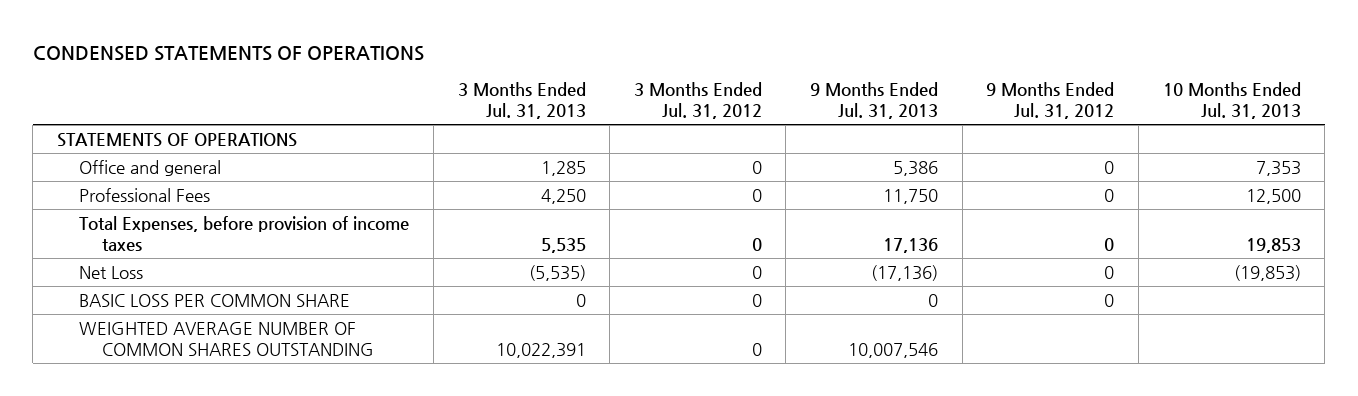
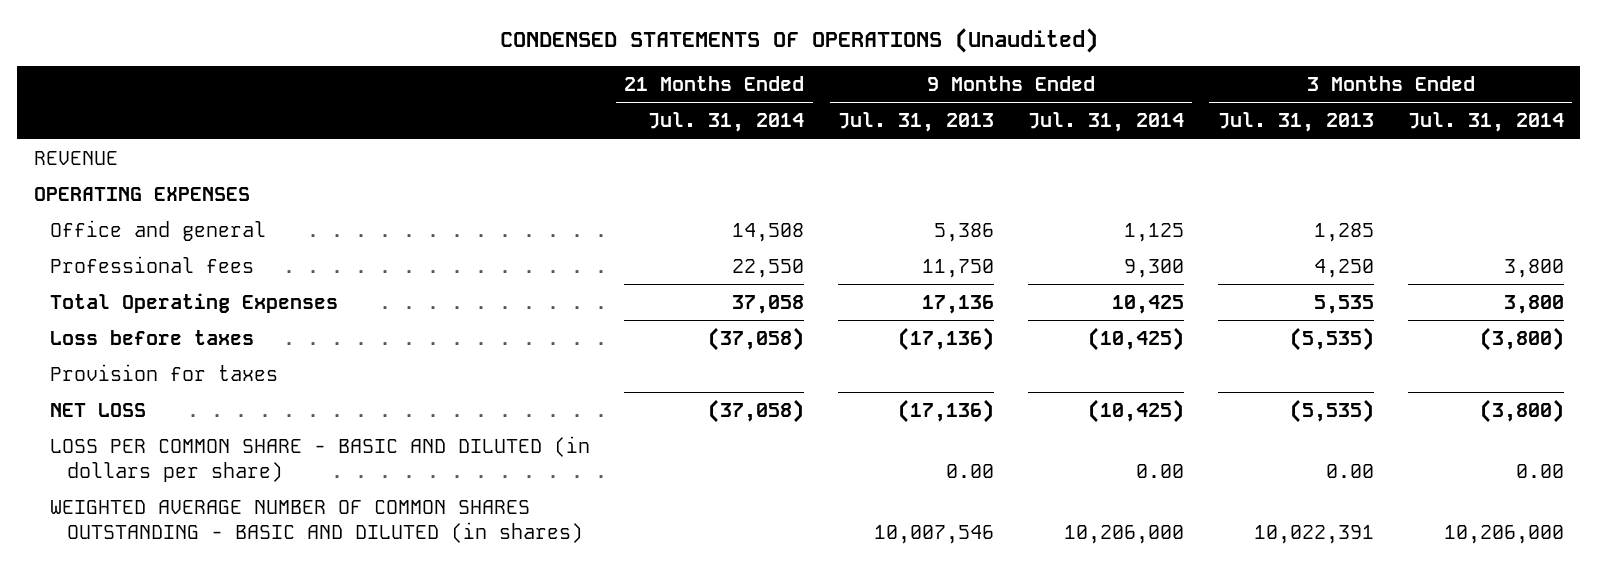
- CONDENSED STATEMENTS OF OPERATIONS
+ CONDENSED STATEMENTS OF OPERATIONS (Unaudited)
- | 3 Months Ended Jul. 31, 2013 | 3 Months Ended Jul. 31, 2012 | 9 Months Ended Jul. 31, 2013 | 9 Months Ended Jul. 31, 2012 | 10 Months Ended Jul. 31, 2013
+ | 21 Months Ended Jul. 31, 2014 | 9 Months Ended Jul. 31, 2013 | 9 Months Ended Jul. 31, 2014 | 3 Months Ended Jul. 31, 2013 | 3 Months Ended Jul. 31, 2014
- STATEMENTS OF OPERATIONS
+ REVENUE
+ OPERATING EXPENSES
- Professional Fees | 4,250 | 0 | 11,750 | 0 | 12,500
- Total Expenses, before provision of income taxes | 5,535 | 0 | 17,136 | 0 | 19,853
- Net Loss | (5,535) | 0 | (17,136) | 0 | (19,853)
- BASIC LOSS PER COMMON SHARE | 0 | 0 | 0 | 0 |
- WEIGHTED AVERAGE NUMBER OF COMMON SHARES OUTSTANDING | 10,022,391 | 0 | 10,007,546 | |
+ Professional fees | 22,550 | 11,750 | 9,300 | 4,250 | 3,800
+ Total Operating Expenses | 37,058 | 17,136 | 10,425 | 5,535 | 3,800
+ Loss before taxes | (37,058) | (17,136) | (10,425) | (5,535) | (3,800)
+ Provision for taxes
+ NET LOSS | (37,058) | (17,136) | (10,425) | (5,535) | (3,800)
+ LOSS PER COMMON SHARE - BASIC AND DILUTED (in dollars per share) | | 0.00 | 0.00 | 0.00 | 0.00
+ WEIGHTED AVERAGE NUMBER OF COMMON SHARES OUTSTANDING - BASIC AND DILUTED (in shares) | | 10,007,546 | 10,206,000 | 10,022,391 | 10,206,000

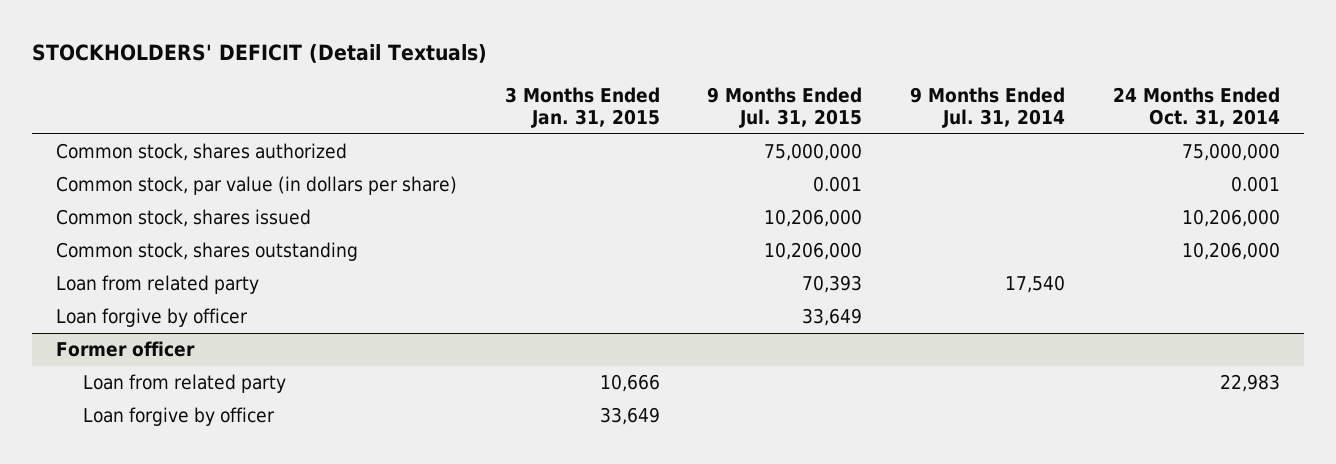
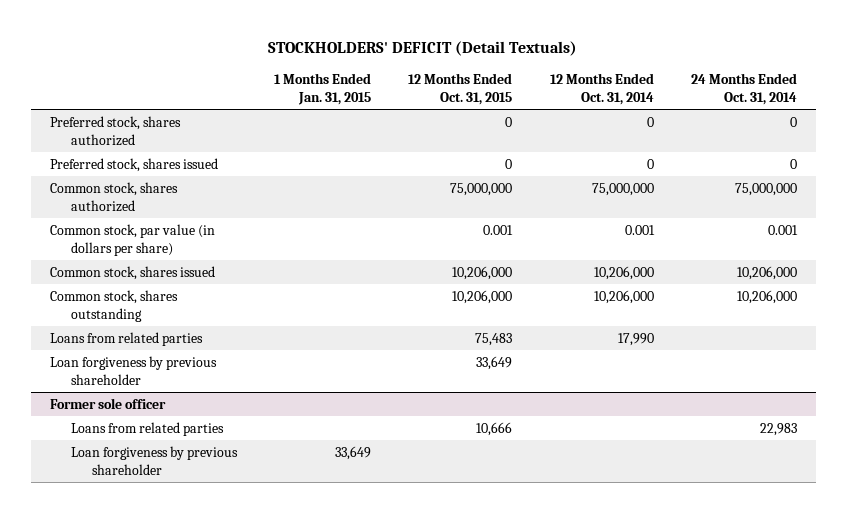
- | 3 Months Ended Jan. 31, 2015 | 9 Months Ended Jul. 31, 2015 | 9 Months Ended Jul. 31, 2014 | 24 Months Ended Oct. 31, 2014
+ | 1 Months Ended Jan. 31, 2015 | 12 Months Ended Oct. 31, 2015 | 12 Months Ended Oct. 31, 2014 | 24 Months Ended Oct. 31, 2014
+ Preferred stock, shares authorized | | 0 | 0 | 0
+ Preferred stock, shares issued | | 0 | 0 | 0
- Loan from related party | | 70,393 | 17,540 |
- Loan forgive by officer | | 33,649 | |
- Former officer
- Loan from related party | 10,666 | | | 22,983
- Loan forgive by officer | 33,649 | | |
+ Loans from related parties | | 75,483 | 17,990 |
+ Loan forgiveness by previous shareholder | | 33,649 | |
+ Former sole officer
+ Loans from related parties | | 10,666 | | 22,983
+ Loan forgiveness by previous shareholder | 33,649 | | |

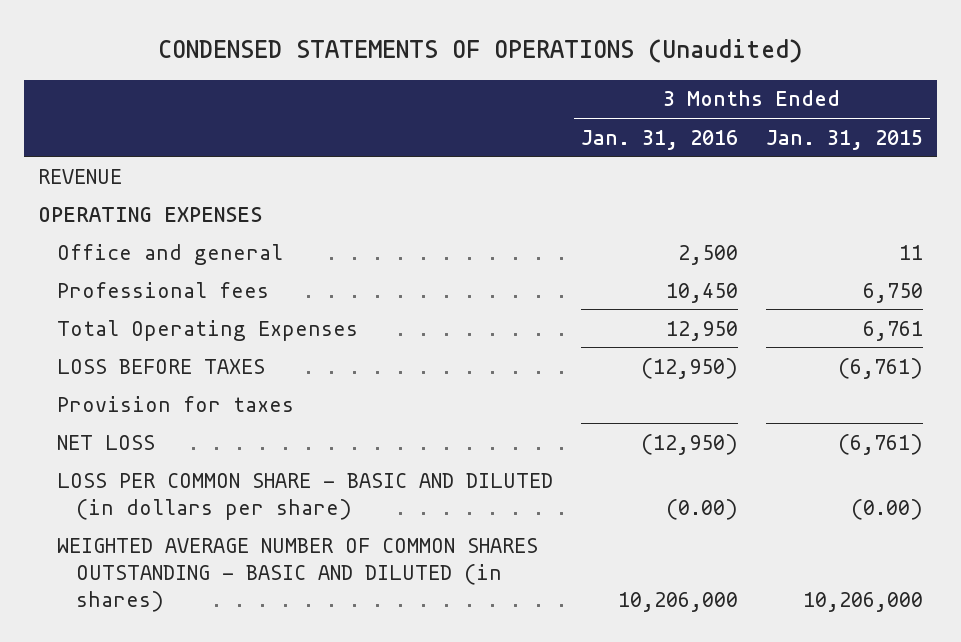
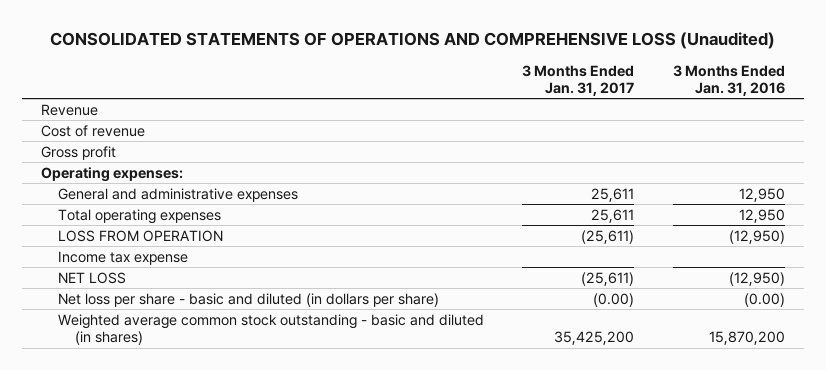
- CONDENSED STATEMENTS OF OPERATIONS (Unaudited)
+ CONSOLIDATED STATEMENTS OF OPERATIONS AND COMPREHENSIVE LOSS (Unaudited)
- | 3 Months Ended Jan. 31, 2016 | 3 Months Ended Jan. 31, 2015
+ | 3 Months Ended Jan. 31, 2017 | 3 Months Ended Jan. 31, 2016
- REVENUE
- OPERATING EXPENSES
- Office and general | 2,500 | 11
- Professional fees | 10,450 | 6,750
- Total Operating Expenses | 12,950 | 6,761
- LOSS BEFORE TAXES | (12,950) | (6,761)
- Provision for taxes
+ Revenue
+ Cost of revenue
+ Gross profit
+ Operating expenses:
+ General and administrative expenses | 25,611 | 12,950
+ Total operating expenses | 25,611 | 12,950
+ LOSS FROM OPERATION | (25,611) | (12,950)
+ Income tax expense
- LOSS PER COMMON SHARE - BASIC AND DILUTED (in dollars per share) | (0.00) | (0.00)
- WEIGHTED AVERAGE NUMBER OF COMMON SHARES OUTSTANDING - BASIC AND DILUTED (in shares) | 10,206,000 | 10,206,000
+ Net loss per share - basic and diluted (in dollars per share) | (0.00) | (0.00)
+ Weighted average common stock outstanding - basic and diluted (in shares) | 35,425,200 | 15,870,200

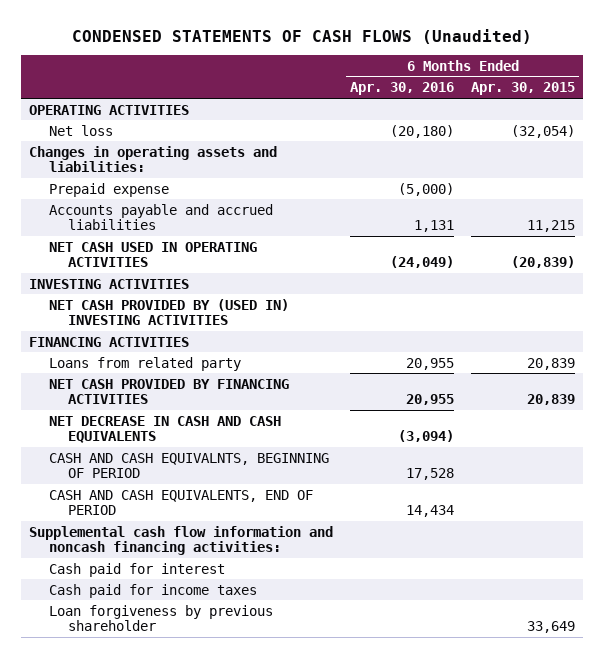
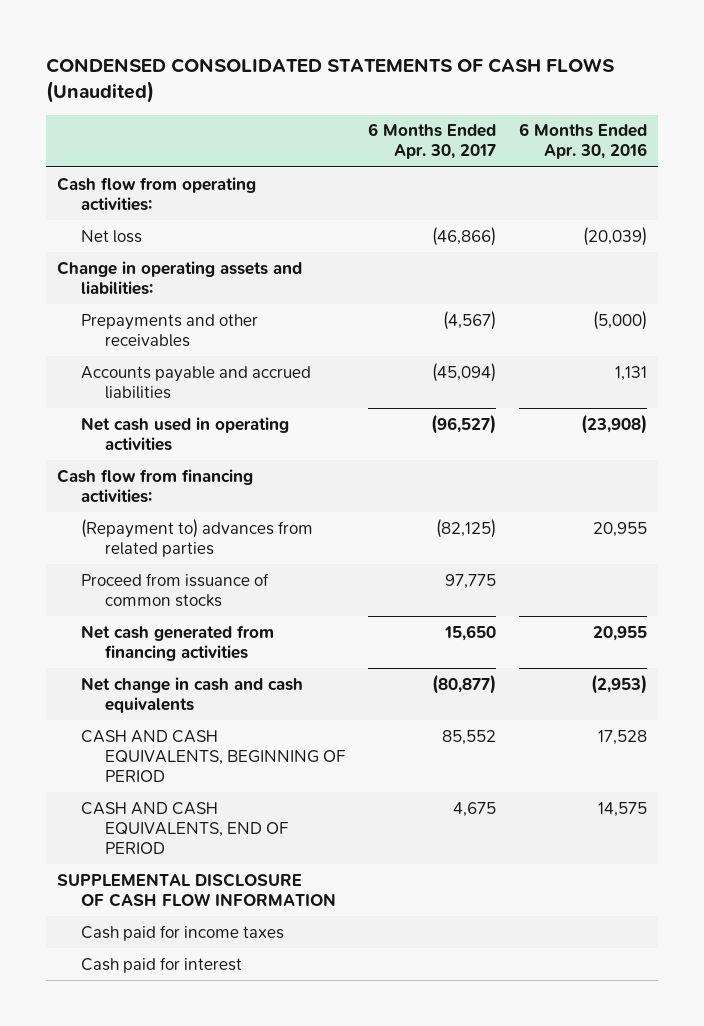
- CONDENSED STATEMENTS OF CASH FLOWS (Unaudited)
+ CONDENSED CONSOLIDATED STATEMENTS OF CASH FLOWS (Unaudited)
- | 6 Months Ended Apr. 30, 2016 | 6 Months Ended Apr. 30, 2015
+ | 6 Months Ended Apr. 30, 2017 | 6 Months Ended Apr. 30, 2016
- OPERATING ACTIVITIES
- Net loss | (20,180) | (32,054)
- Changes in operating assets and liabilities:
- Prepaid expense | (5,000) |
+ Cash flow from operating activities:
+ Net loss | (46,866) | (20,039)
+ Change in operating assets and liabilities:
+ Prepayments and other receivables | (4,567) | (5,000)
- NET CASH USED IN OPERATING ACTIVITIES | (24,049) | (20,839)
- INVESTING ACTIVITIES
- NET CASH PROVIDED BY (USED IN) INVESTING ACTIVITIES
- FINANCING ACTIVITIES
- Loans from related party | 20,955 | 20,839
- NET CASH PROVIDED BY FINANCING ACTIVITIES | 20,955 | 20,839
- NET DECREASE IN CASH AND CASH EQUIVALENTS | (3,094) |
- CASH AND CASH EQUIVALNTS, BEGINNING OF PERIOD | 17,528 |
- CASH AND CASH EQUIVALENTS, END OF PERIOD | 14,434 |
- Supplemental cash flow information and noncash financing activities:
+ Net cash used in operating activities | (96,527) | (23,908)
+ Cash flow from financing activities:
+ (Repayment to) advances from related parties | (82,125) | 20,955
+ Proceed from issuance of common stocks | 97,775 |
+ Net cash generated from financing activities | 15,650 | 20,955
+ Net change in cash and cash equivalents | (80,877) | (2,953)
+ CASH AND CASH EQUIVALENTS, BEGINNING OF PERIOD | 85,552 | 17,528
+ CASH AND CASH EQUIVALENTS, END OF PERIOD | 4,675 | 14,575
+ SUPPLEMENTAL DISCLOSURE OF CASH FLOW INFORMATION
- Loan forgiveness by previous shareholder | | 33,649
moved down: Cash paid for interest

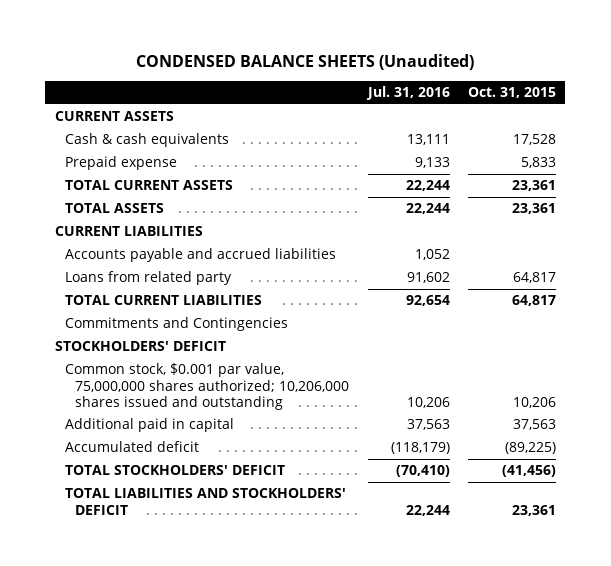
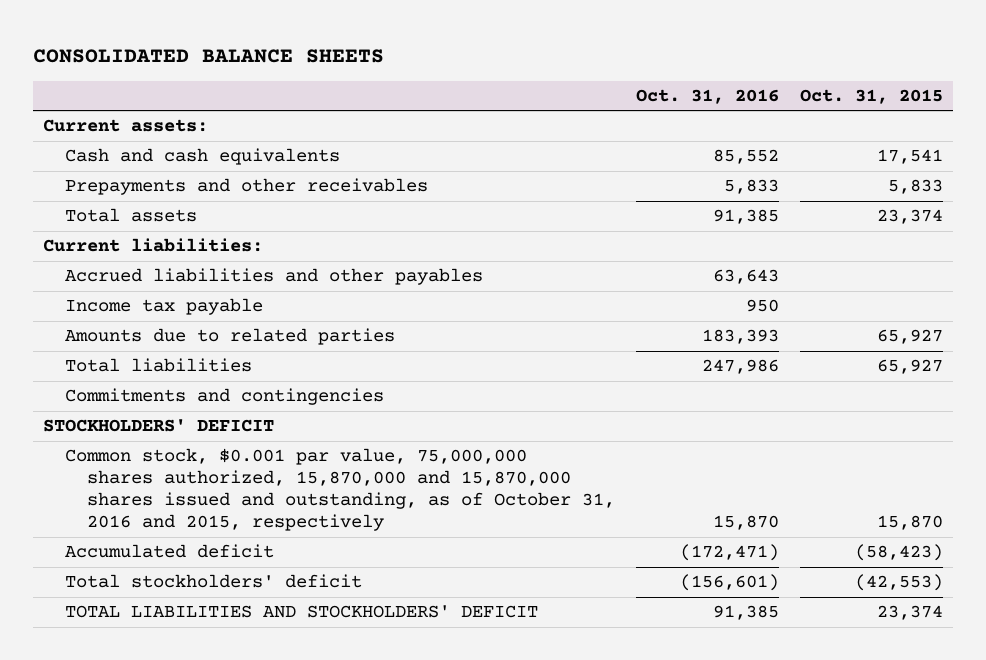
- CONDENSED BALANCE SHEETS (Unaudited)
+ CONSOLIDATED BALANCE SHEETS
- | Jul. 31, 2016 | Oct. 31, 2015
+ | Oct. 31, 2016 | Oct. 31, 2015
- CURRENT ASSETS
- Cash & cash equivalents | 13,111 | 17,528
- Prepaid expense | 9,133 | 5,833
- TOTAL CURRENT ASSETS | 22,244 | 23,361
- TOTAL ASSETS | 22,244 | 23,361
- CURRENT LIABILITIES
- Accounts payable and accrued liabilities | 1,052 |
- Loans from related party | 91,602 | 64,817
- TOTAL CURRENT LIABILITIES | 92,654 | 64,817
- Commitments and Contingencies
+ Current assets:
+ Cash and cash equivalents | 85,552 | 17,541
+ Prepayments and other receivables | 5,833 | 5,833
+ Total assets | 91,385 | 23,374
+ Current liabilities:
+ Accrued liabilities and other payables | 63,643 |
+ Income tax payable | 950 |
+ Amounts due to related parties | 183,393 | 65,927
+ Total liabilities | 247,986 | 65,927
+ Commitments and contingencies
- Common stock, $0.001 par value, 75,000,000 shares authorized; 10,206,000 shares issued and outstanding | 10,206 | 10,206
- Additional paid in capital | 37,563 | 37,563
- Accumulated deficit | (118,179) | (89,225)
- TOTAL STOCKHOLDERS' DEFICIT | (70,410) | (41,456)
- TOTAL LIABILITIES AND STOCKHOLDERS' DEFICIT | 22,244 | 23,361
+ Common stock, $0.001 par value, 75,000,000 shares authorized, 15,870,000 and 15,870,000 shares issued and outstanding, as of October 31, 2016 and 2015, respectively | 15,870 | 15,870
+ Accumulated deficit | (172,471) | (58,423)
+ Total stockholders' deficit | (156,601) | (42,553)
+ TOTAL LIABILITIES AND STOCKHOLDERS' DEFICIT | 91,385 | 23,374

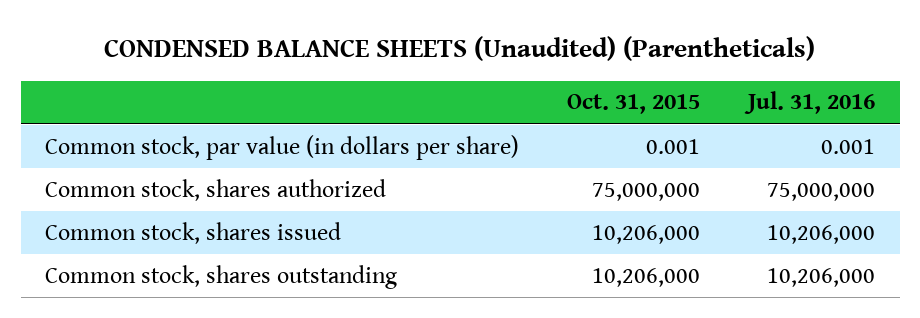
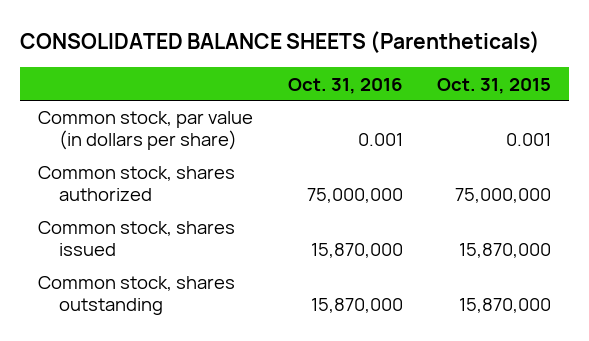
- CONDENSED BALANCE SHEETS (Unaudited) (Parentheticals)
+ CONSOLIDATED BALANCE SHEETS (Parentheticals)
- | Oct. 31, 2015 | Jul. 31, 2016
+ | Oct. 31, 2016 | Oct. 31, 2015
- Common stock, shares issued | 10,206,000 | 10,206,000
- Common stock, shares outstanding | 10,206,000 | 10,206,000
+ Common stock, shares issued | 15,870,000 | 15,870,000
+ Common stock, shares outstanding | 15,870,000 | 15,870,000

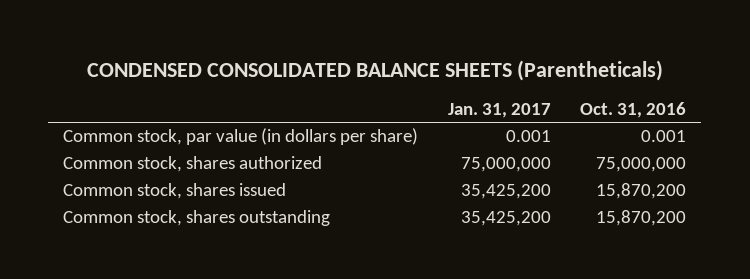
- CONSOLIDATED BALANCE SHEETS (Parentheticals)
+ CONDENSED CONSOLIDATED BALANCE SHEETS (Parentheticals)
- | Oct. 31, 2016 | Oct. 31, 2015
+ | Jan. 31, 2017 | Oct. 31, 2016
- Common stock, shares issued | 15,870,000 | 15,870,000
- Common stock, shares outstanding | 15,870,000 | 15,870,000
+ Common stock, shares issued | 35,425,200 | 15,870,200
+ Common stock, shares outstanding | 35,425,200 | 15,870,200

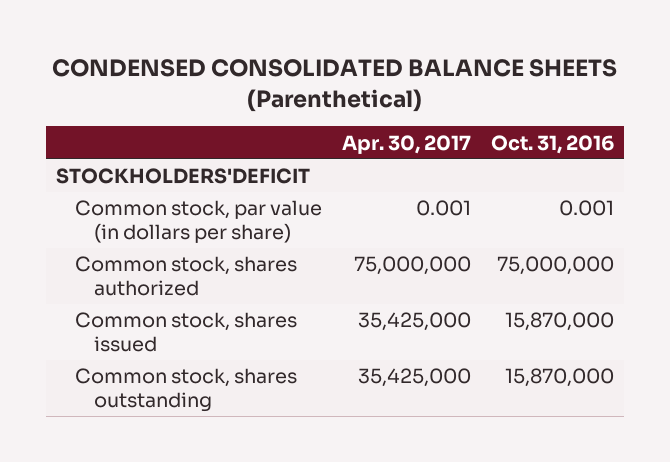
- CONDENSED CONSOLIDATED BALANCE SHEETS (Parentheticals)
+ CONDENSED CONSOLIDATED BALANCE SHEETS (Parenthetical)
- | Jan. 31, 2017 | Oct. 31, 2016
+ | Apr. 30, 2017 | Oct. 31, 2016
+ STOCKHOLDERS'DEFICIT
- Common stock, shares issued | 35,425,200 | 15,870,200
- Common stock, shares outstanding | 35,425,200 | 15,870,200
+ Common stock, shares issued | 35,425,000 | 15,870,000
+ Common stock, shares outstanding | 35,425,000 | 15,870,000

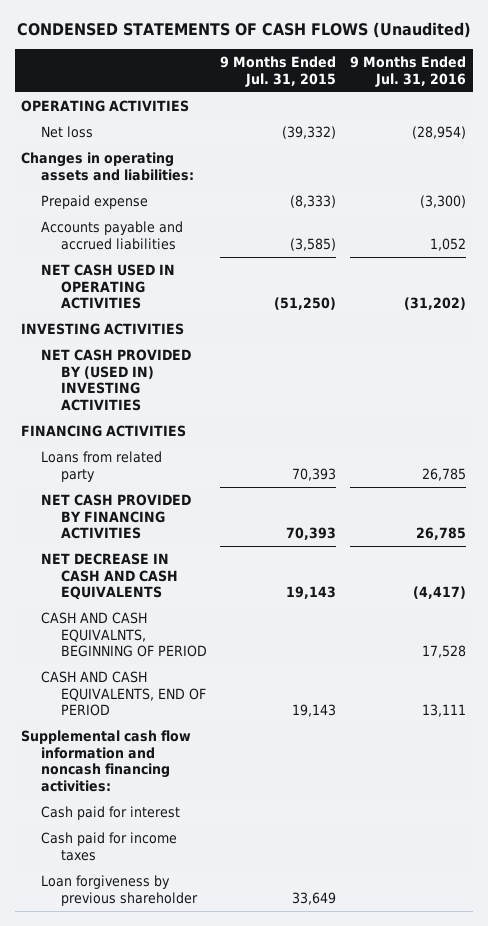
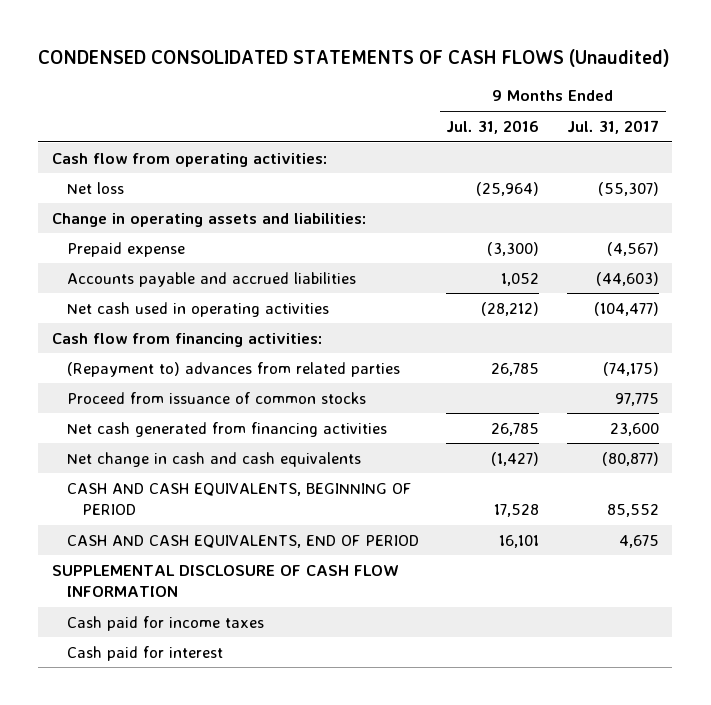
- CONDENSED STATEMENTS OF CASH FLOWS (Unaudited)
+ CONDENSED CONSOLIDATED STATEMENTS OF CASH FLOWS (Unaudited)
- | 9 Months Ended Jul. 31, 2015 | 9 Months Ended Jul. 31, 2016
+ | 9 Months Ended Jul. 31, 2016 | 9 Months Ended Jul. 31, 2017
- OPERATING ACTIVITIES
- Net loss | (39,332) | (28,954)
- Changes in operating assets and liabilities:
+ Cash flow from operating activities:
+ Net loss | (25,964) | (55,307)
+ Change in operating assets and liabilities:
- NET CASH USED IN OPERATING ACTIVITIES | (51,250) | (31,202)
- INVESTING ACTIVITIES
- NET CASH PROVIDED BY (USED IN) INVESTING ACTIVITIES
- FINANCING ACTIVITIES
- Loans from related party | 70,393 | 26,785
- NET CASH PROVIDED BY FINANCING ACTIVITIES | 70,393 | 26,785
- NET DECREASE IN CASH AND CASH EQUIVALENTS | 19,143 | (4,417)
- CASH AND CASH EQUIVALNTS, BEGINNING OF PERIOD | | 17,528
- CASH AND CASH EQUIVALENTS, END OF PERIOD | 19,143 | 13,111
- Supplemental cash flow information and noncash financing activities:
+ Net cash used in operating activities | (28,212) | (104,477)
+ Cash flow from financing activities:
+ (Repayment to) advances from related parties | 26,785 | (74,175)
+ Proceed from issuance of common stocks | | 97,775
+ Net cash generated from financing activities | 26,785 | 23,600
+ Net change in cash and cash equivalents | (1,427) | (80,877)
+ CASH AND CASH EQUIVALENTS, BEGINNING OF PERIOD | 17,528 | 85,552
+ CASH AND CASH EQUIVALENTS, END OF PERIOD | 16,101 | 4,675
+ SUPPLEMENTAL DISCLOSURE OF CASH FLOW INFORMATION
- Loan forgiveness by previous shareholder | 33,649 |
moved down: Cash paid for interest

